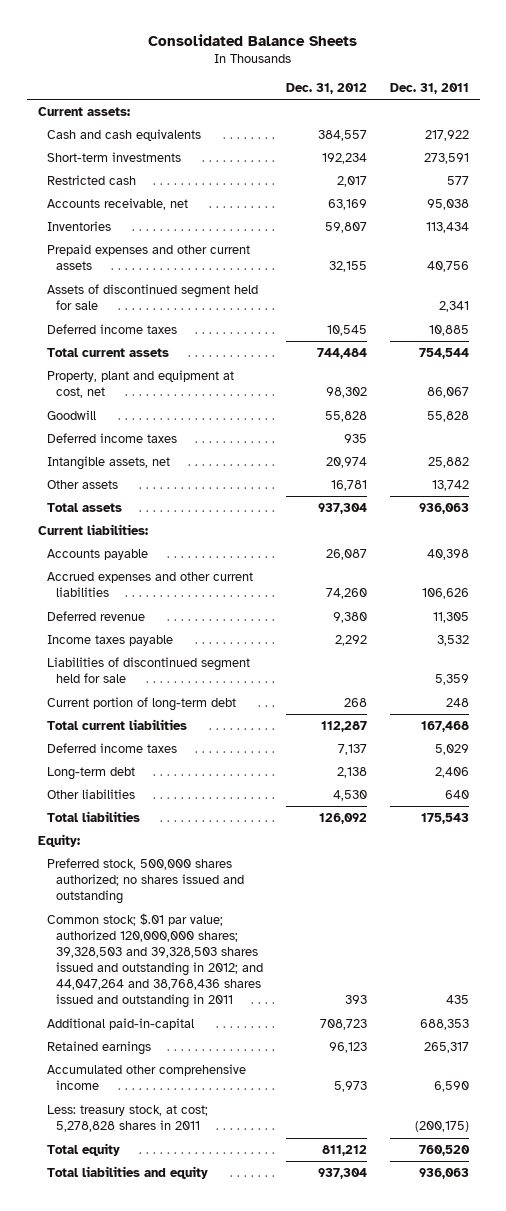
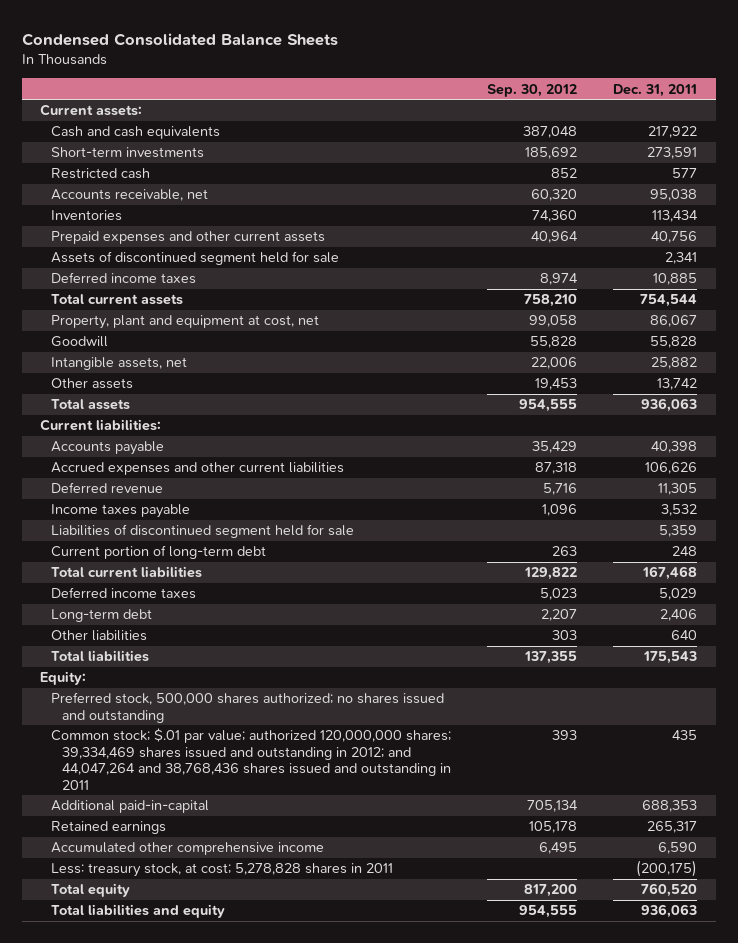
- Consolidated Balance Sheets
+ Condensed Consolidated Balance Sheets
- | Dec. 31, 2012 | Dec. 31, 2011
+ | Sep. 30, 2012 | Dec. 31, 2011
- Deferred income taxes | 935 |
- Common stock; $.01 par value; authorized 120,000,000 shares; 39,328,503 and 39,328,503 shares issued and outstanding in 2012; and 44,047,264 and 38,768,436 shares issued and outstanding in 2011 | 393 | 435
+ Common stock; $.01 par value; authorized 120,000,000 shares; 39,334,469 shares issued and outstanding in 2012; and 44,047,264 and 38,768,436 shares issued and outstanding in 2011 | 393 | 435

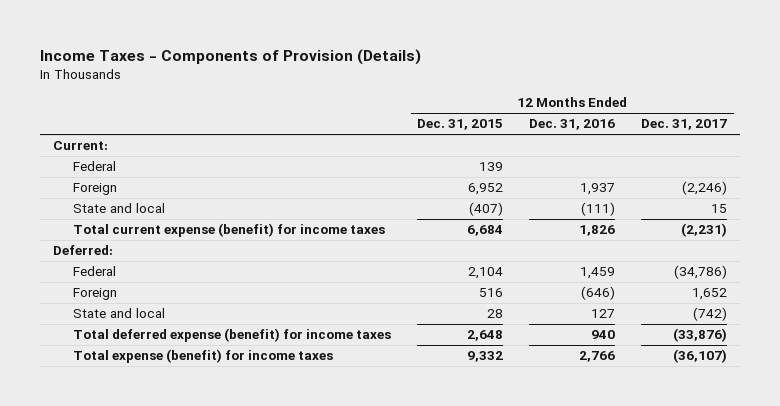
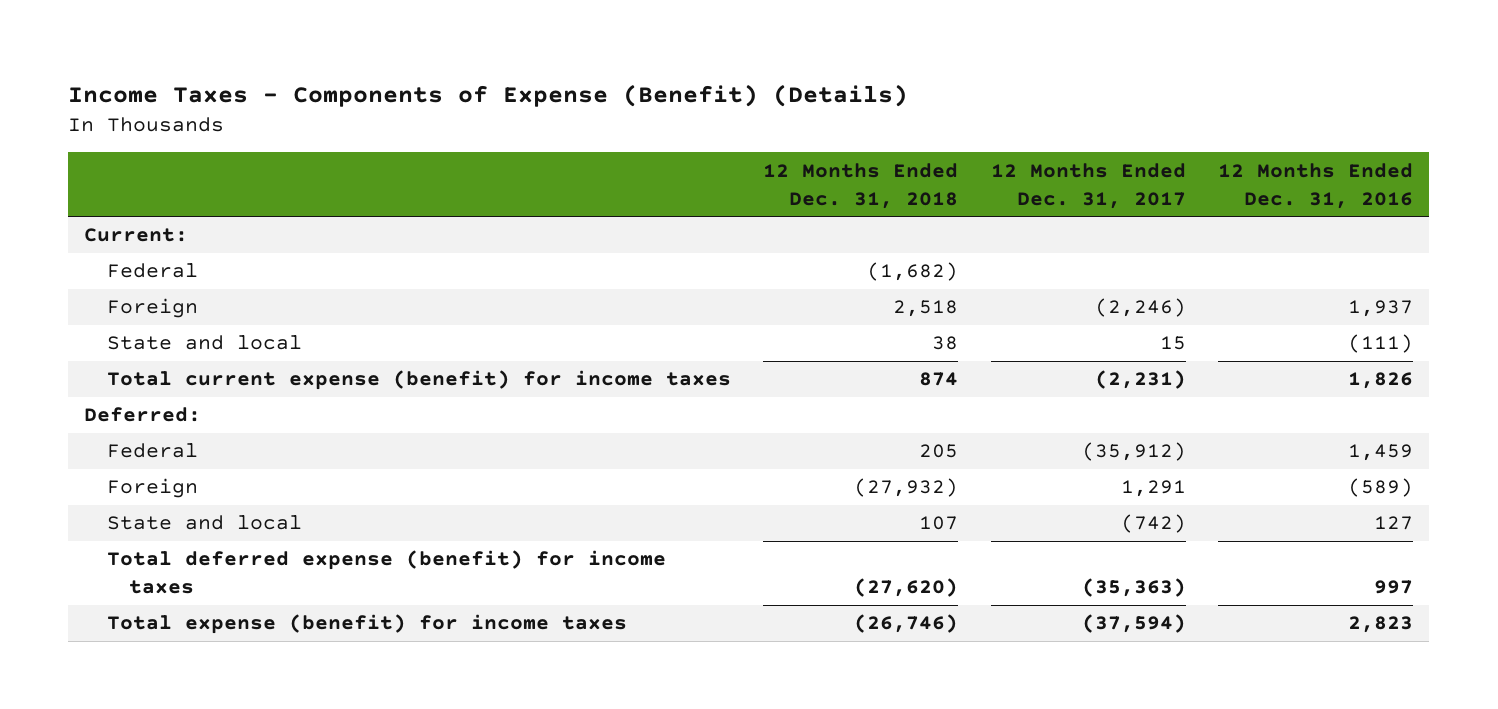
- Income Taxes - Components of Provision (Details)
+ Income Taxes - Components of Expense (Benefit) (Details)
- | 12 Months Ended Dec. 31, 2015 | 12 Months Ended Dec. 31, 2016 | 12 Months Ended Dec. 31, 2017
+ | 12 Months Ended Dec. 31, 2018 | 12 Months Ended Dec. 31, 2017 | 12 Months Ended Dec. 31, 2016
- Federal | 2,104 | 1,459 | (34,786)
- Foreign | 516 | (646) | 1,652
+ Federal | 205 | (35,912) | 1,459
+ Foreign | (27,932) | 1,291 | (589)
- Total deferred expense (benefit) for income taxes | 2,648 | 940 | (33,876)
- Total expense (benefit) for income taxes | 9,332 | 2,766 | (36,107)
+ Total deferred expense (benefit) for income taxes | (27,620) | (35,363) | 997
+ Total expense (benefit) for income taxes | (26,746) | (37,594) | 2,823

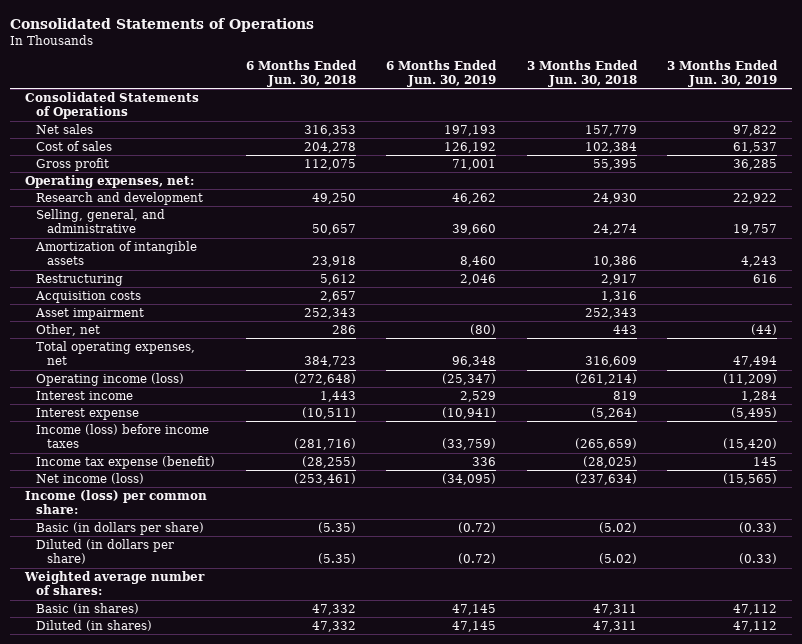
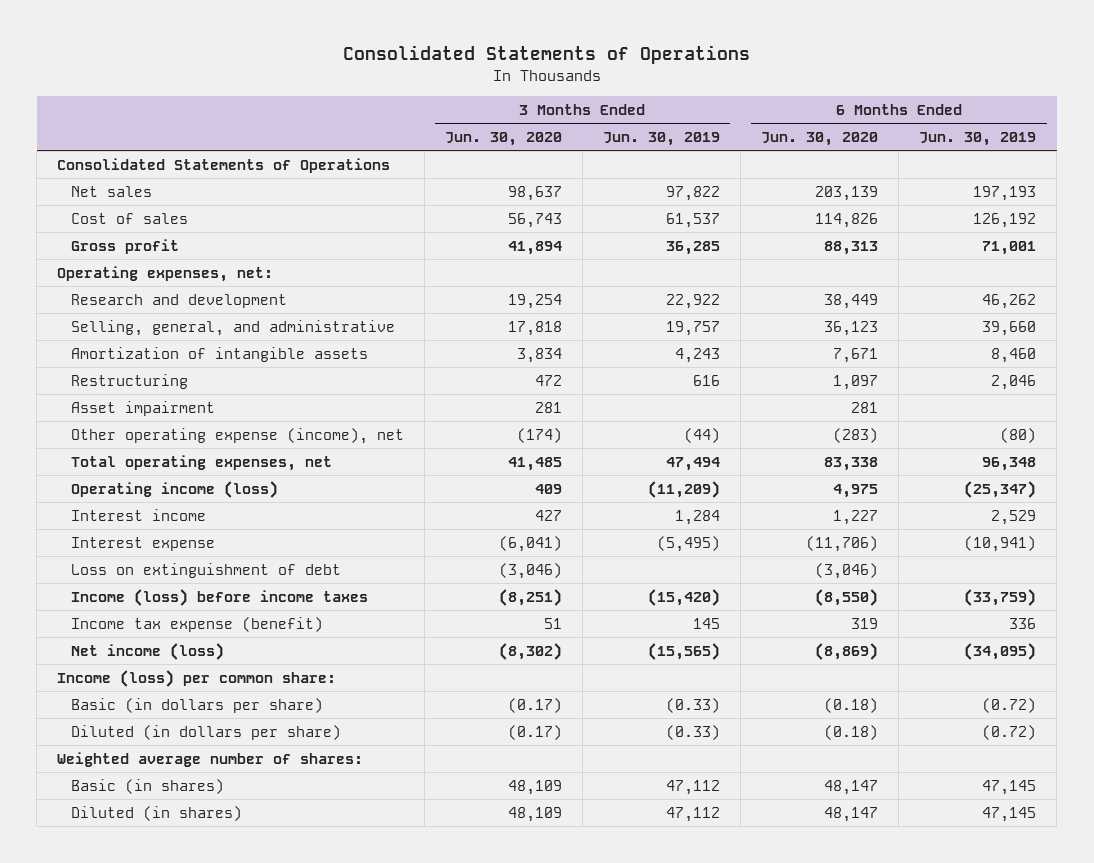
- | 6 Months Ended Jun. 30, 2018 | 6 Months Ended Jun. 30, 2019 | 3 Months Ended Jun. 30, 2018 | 3 Months Ended Jun. 30, 2019
+ | 3 Months Ended Jun. 30, 2020 | 3 Months Ended Jun. 30, 2019 | 6 Months Ended Jun. 30, 2020 | 6 Months Ended Jun. 30, 2019
- Acquisition costs | 2,657 | | 1,316 |
- Other, net | 286 | (80) | 443 | (44)
+ Other operating expense (income), net | (174) | (44) | (283) | (80)
+ Loss on extinguishment of debt | (3,046) | | (3,046) |

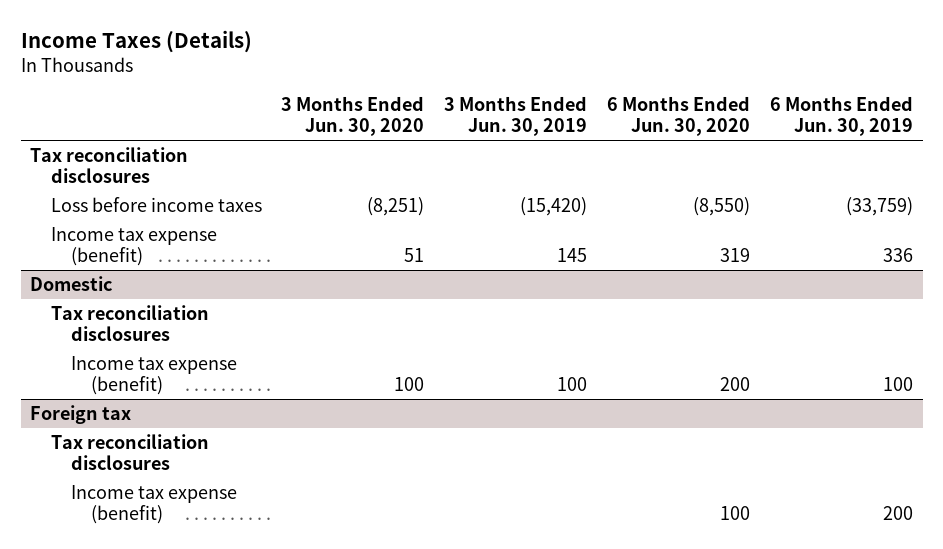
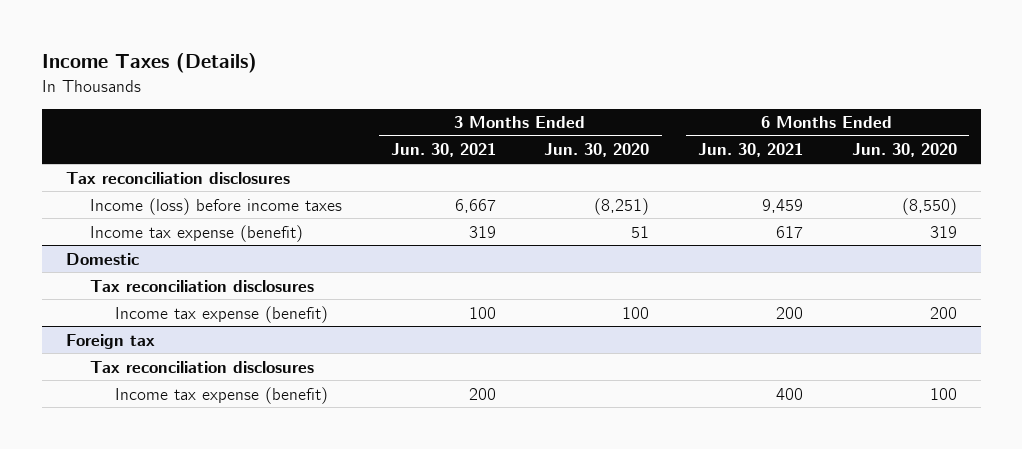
- | 3 Months Ended Jun. 30, 2020 | 3 Months Ended Jun. 30, 2019 | 6 Months Ended Jun. 30, 2020 | 6 Months Ended Jun. 30, 2019
+ | 3 Months Ended Jun. 30, 2021 | 3 Months Ended Jun. 30, 2020 | 6 Months Ended Jun. 30, 2021 | 6 Months Ended Jun. 30, 2020
- Loss before income taxes | (8,251) | (15,420) | (8,550) | (33,759)
+ Income (loss) before income taxes | 6,667 | (8,251) | 9,459 | (8,550)

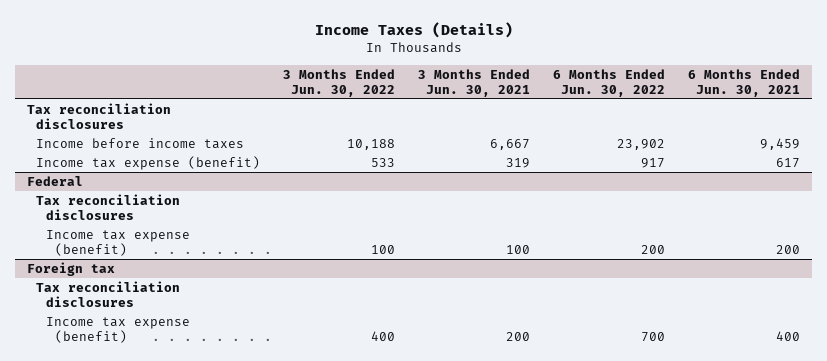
- | 3 Months Ended Jun. 30, 2021 | 3 Months Ended Jun. 30, 2020 | 6 Months Ended Jun. 30, 2021 | 6 Months Ended Jun. 30, 2020
+ | 3 Months Ended Jun. 30, 2022 | 3 Months Ended Jun. 30, 2021 | 6 Months Ended Jun. 30, 2022 | 6 Months Ended Jun. 30, 2021
- Income (loss) before income taxes | 6,667 | (8,251) | 9,459 | (8,550)
+ Income before income taxes | 10,188 | 6,667 | 23,902 | 9,459
- Domestic
+ Federal

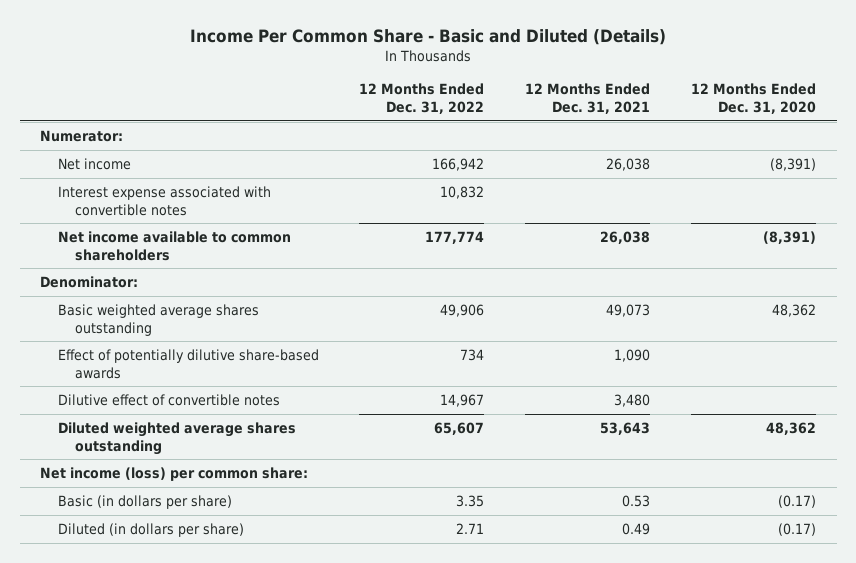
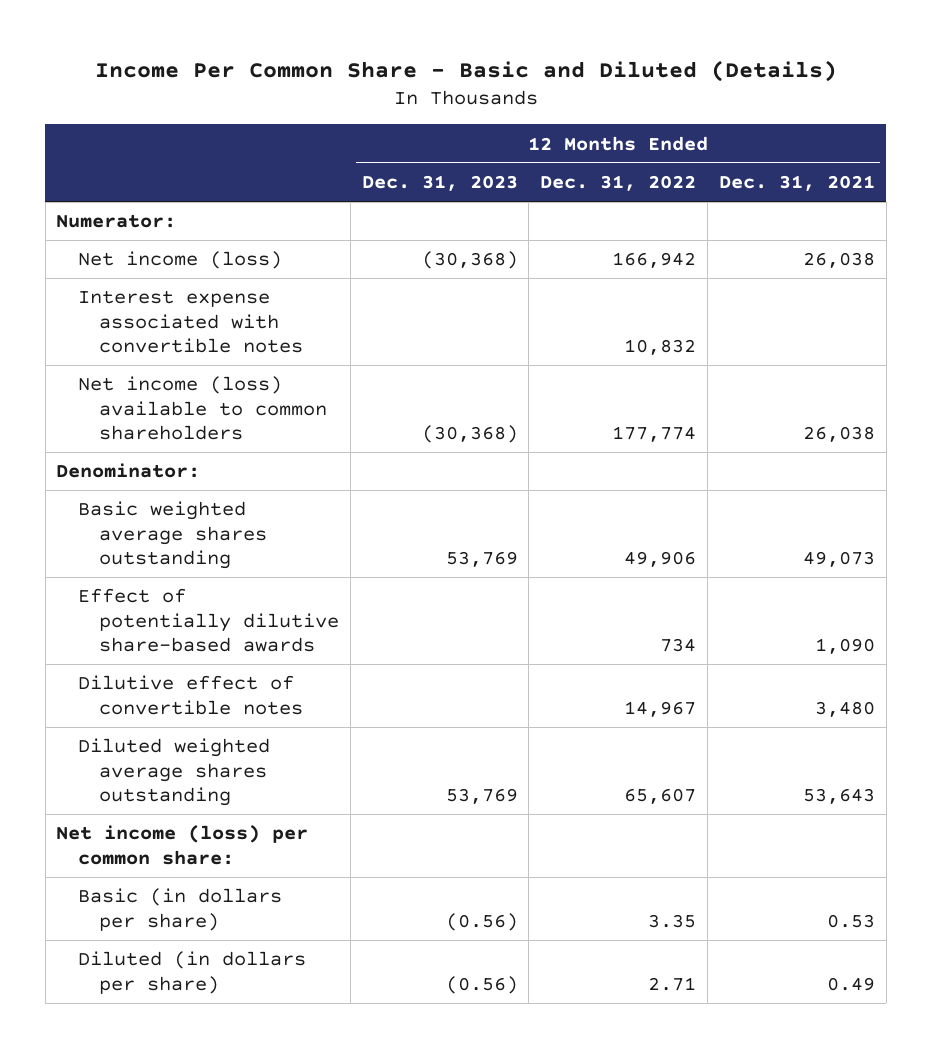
- | 12 Months Ended Dec. 31, 2022 | 12 Months Ended Dec. 31, 2021 | 12 Months Ended Dec. 31, 2020
+ | 12 Months Ended Dec. 31, 2023 | 12 Months Ended Dec. 31, 2022 | 12 Months Ended Dec. 31, 2021
- Net income | 166,942 | 26,038 | (8,391)
+ Net income (loss) | (30,368) | 166,942 | 26,038
- Net income available to common shareholders | 177,774 | 26,038 | (8,391)
+ Net income (loss) available to common shareholders | (30,368) | 177,774 | 26,038

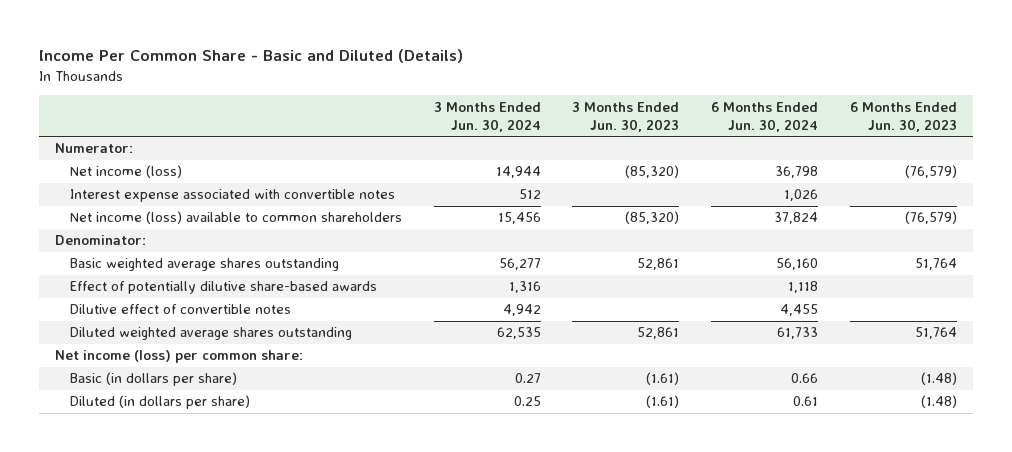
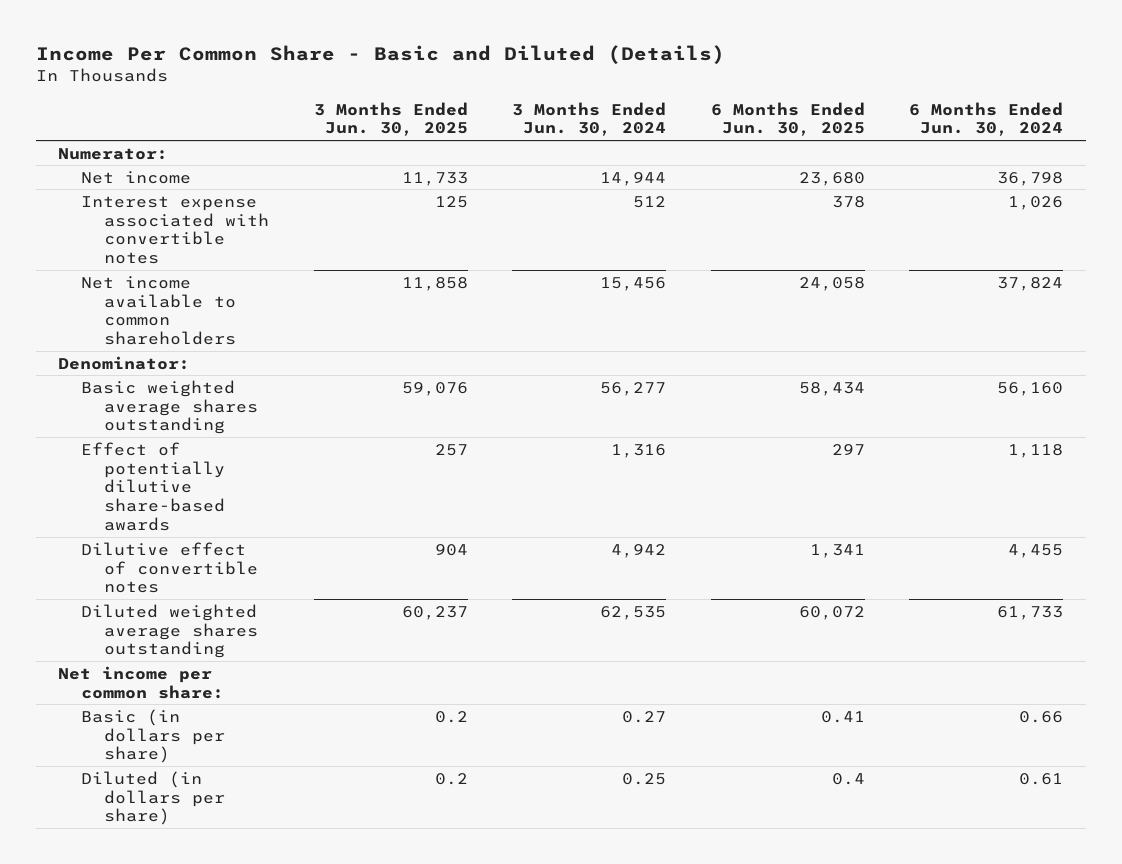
- | 3 Months Ended Jun. 30, 2024 | 3 Months Ended Jun. 30, 2023 | 6 Months Ended Jun. 30, 2024 | 6 Months Ended Jun. 30, 2023
+ | 3 Months Ended Jun. 30, 2025 | 3 Months Ended Jun. 30, 2024 | 6 Months Ended Jun. 30, 2025 | 6 Months Ended Jun. 30, 2024
- Net income (loss) | 14,944 | (85,320) | 36,798 | (76,579)
+ Net income | 11,733 | 14,944 | 23,680 | 36,798
- Net income (loss) available to common shareholders | 15,456 | (85,320) | 37,824 | (76,579)
+ Net income available to common shareholders | 11,858 | 15,456 | 24,058 | 37,824
- Net income (loss) per common share:
+ Net income per common share:

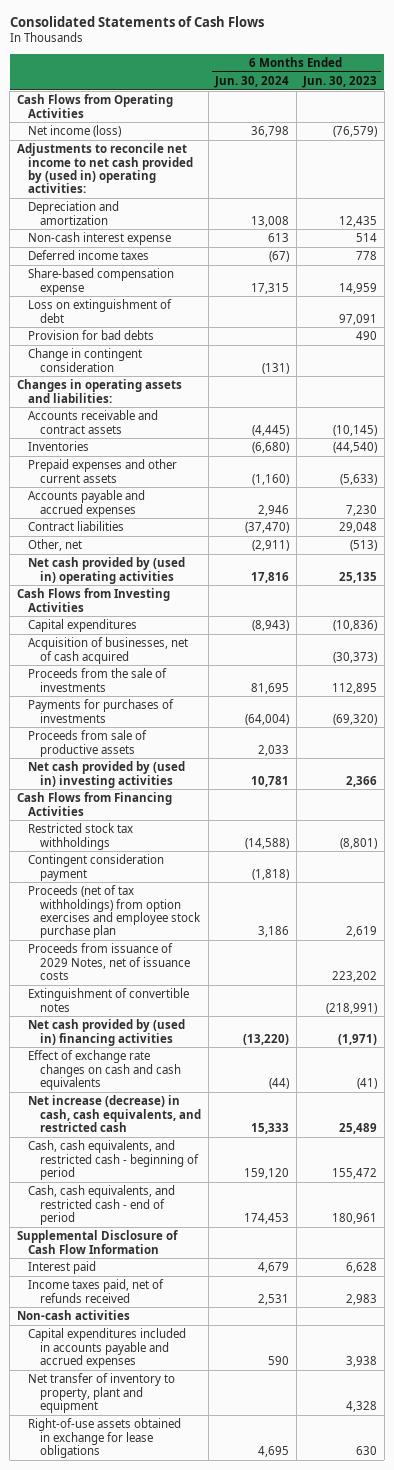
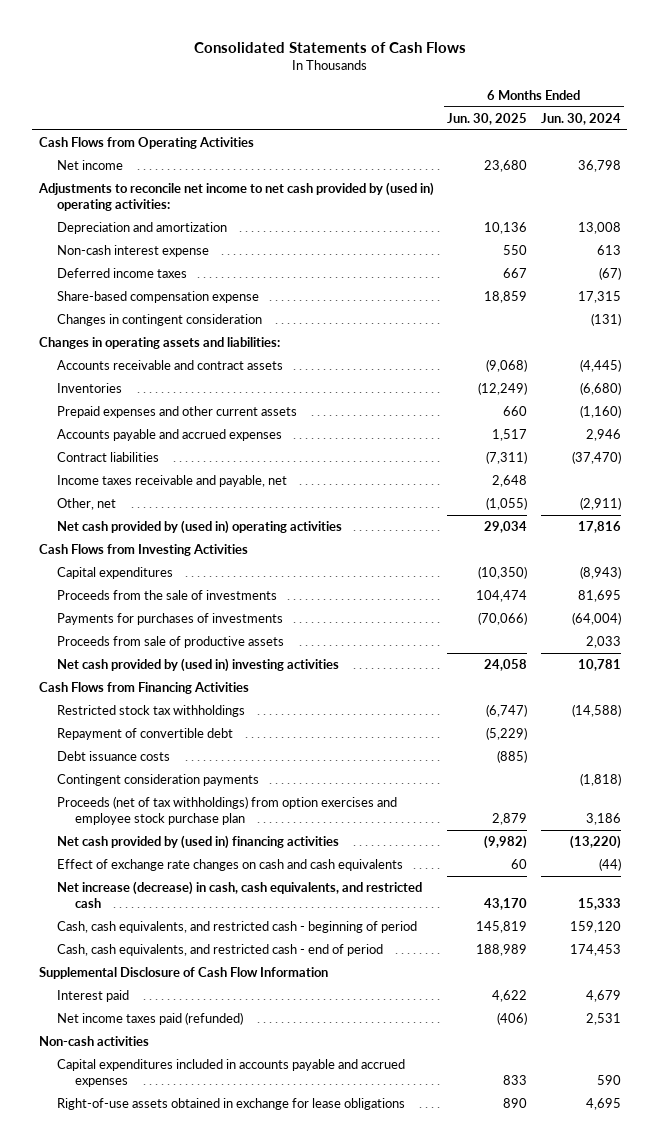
- | 6 Months Ended Jun. 30, 2024 | 6 Months Ended Jun. 30, 2023
+ | 6 Months Ended Jun. 30, 2025 | 6 Months Ended Jun. 30, 2024
- Net income (loss) | 36,798 | (76,579)
+ Net income | 23,680 | 36,798
- Loss on extinguishment of debt | | 97,091
- Provision for bad debts | | 490
- Change in contingent consideration | (131) |
+ Changes in contingent consideration | | (131)
+ Income taxes receivable and payable, net | 2,648 |
- Acquisition of businesses, net of cash acquired | | (30,373)
- Contingent consideration payment | (1,818) |
+ Repayment of convertible debt | (5,229) |
+ Debt issuance costs | (885) |
+ Contingent consideration payments | | (1,818)
- Proceeds from issuance of 2029 Notes, net of issuance costs | | 223,202
- Extinguishment of convertible notes | | (218,991)
- Income taxes paid, net of refunds received | 2,531 | 2,983
+ Net income taxes paid (refunded) | (406) | 2,531
- Net transfer of inventory to property, plant and equipment | | 4,328

